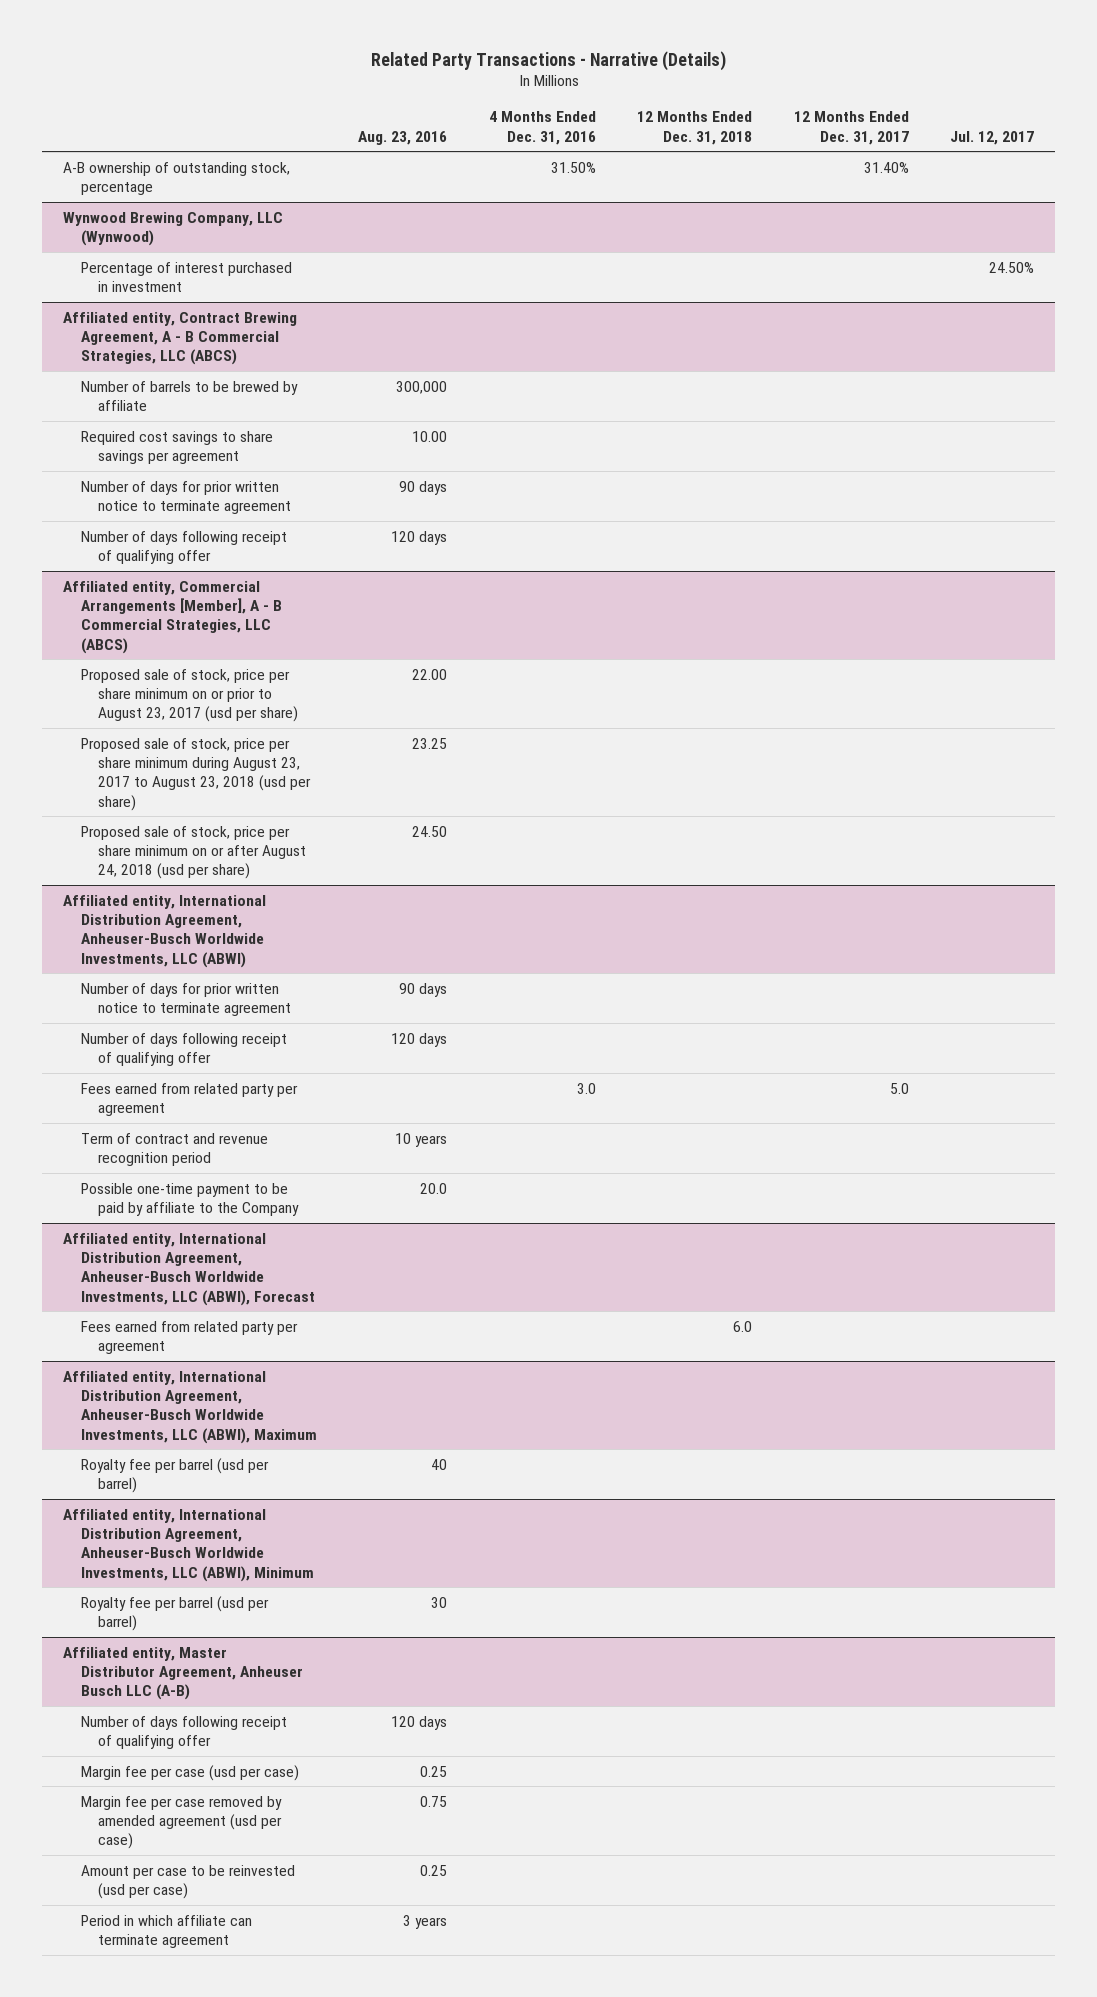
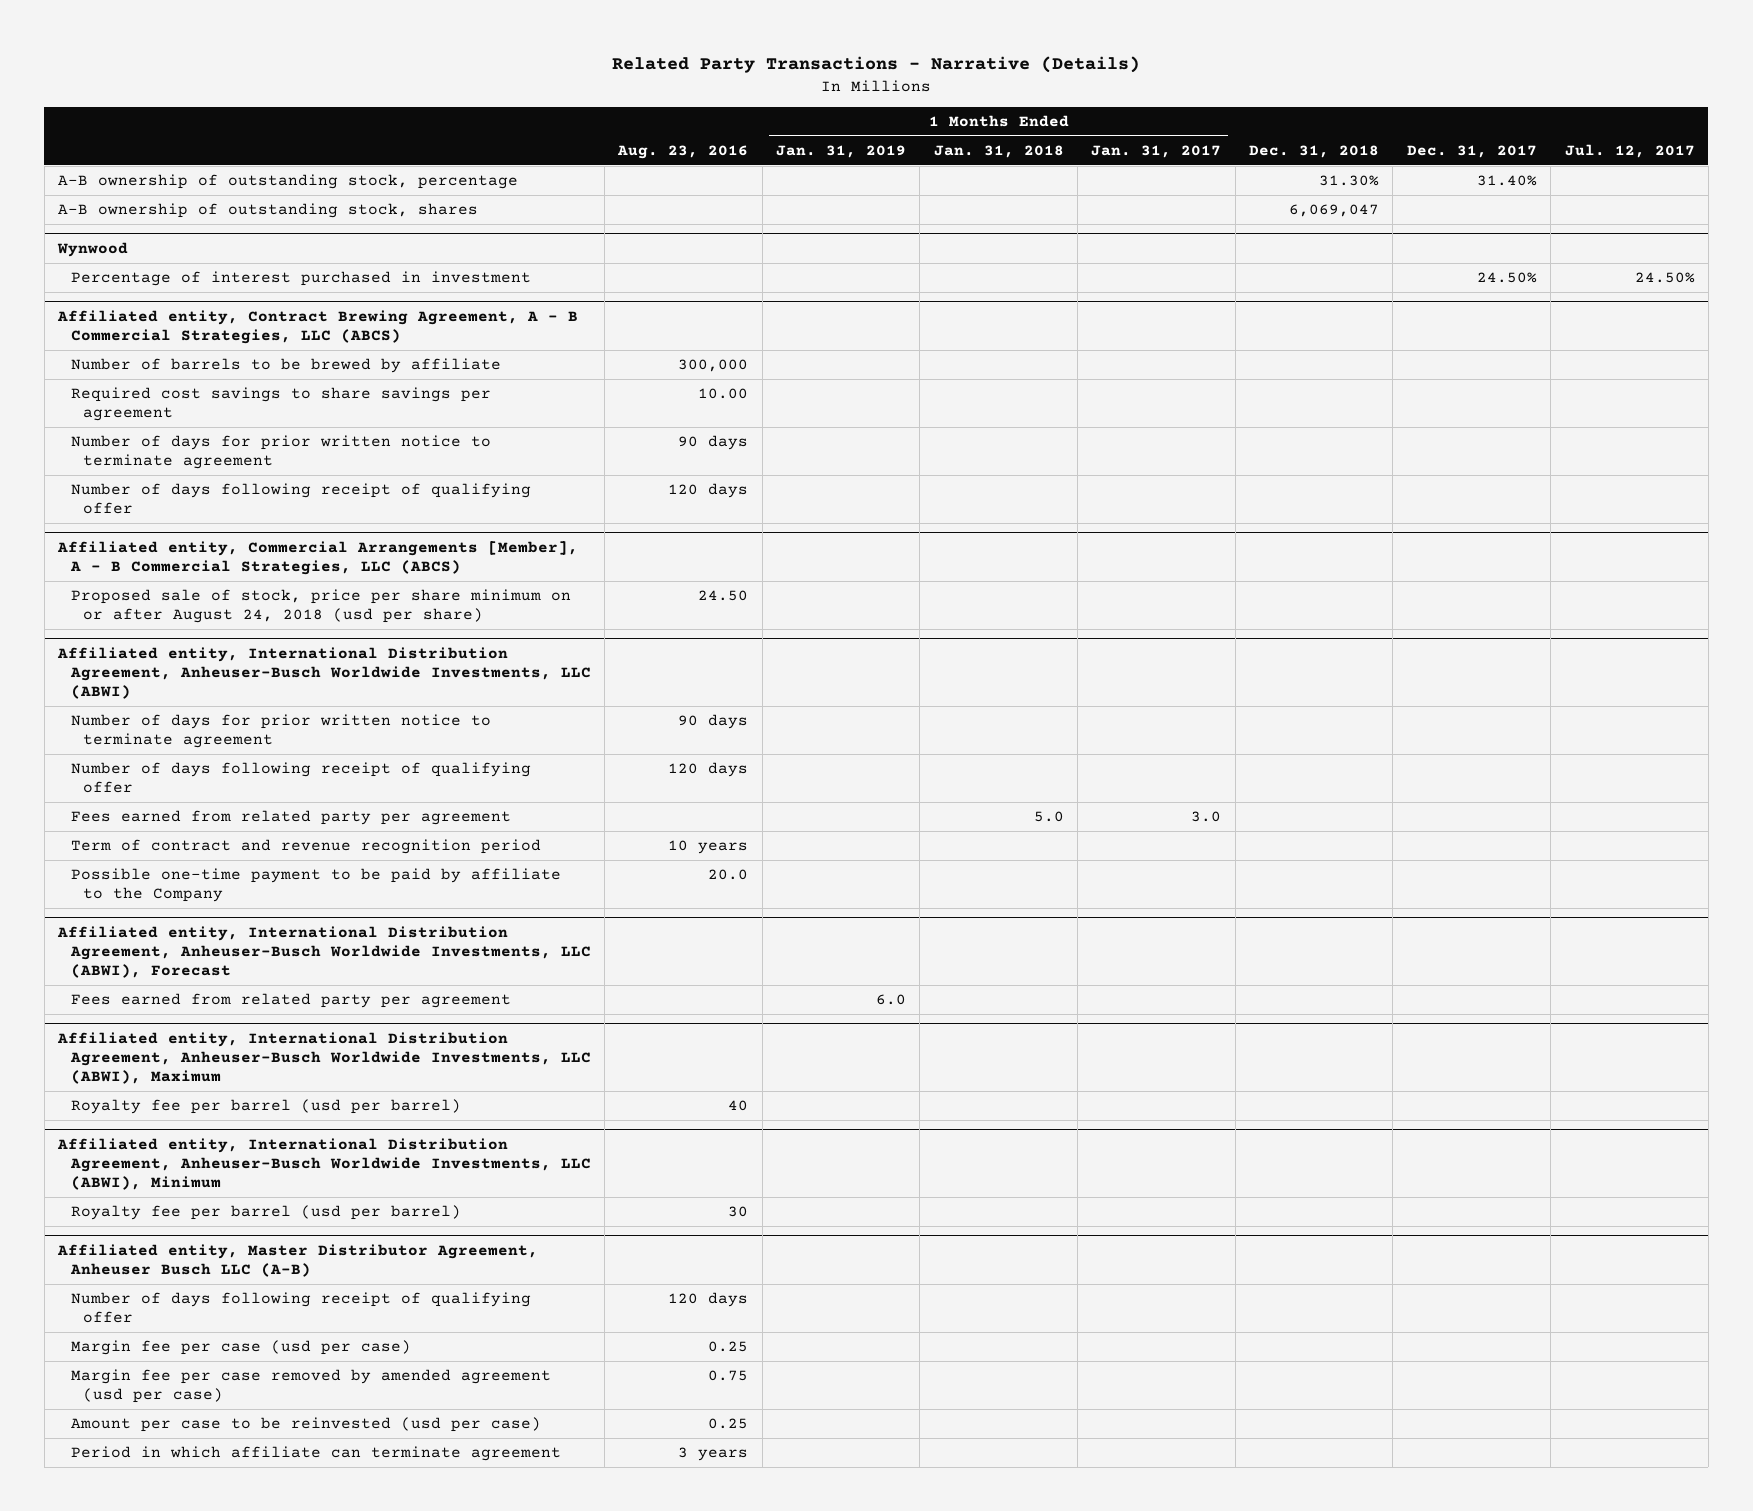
- | Aug. 23, 2016 | 4 Months Ended Dec. 31, 2016 | 12 Months Ended Dec. 31, 2018 | 12 Months Ended Dec. 31, 2017 | Jul. 12, 2017
+ | Aug. 23, 2016 | 1 Months Ended Jan. 31, 2019 | 1 Months Ended Jan. 31, 2018 | 1 Months Ended Jan. 31, 2017 | Dec. 31, 2018 | Dec. 31, 2017 | Jul. 12, 2017
- Wynwood Brewing Company, LLC (Wynwood)
+ A-B ownership of outstanding stock, shares | | | | | 6,069,047 | |
+ Wynwood
@ Affiliated entity, Commercial Arrangements [Member], A - B Commercial Strategies, LLC (ABCS)
- Proposed sale of stock, price per share minimum on or prior to August 23, 2017 (usd per share) | 22.00 | | | |
- Proposed sale of stock, price per share minimum during August 23, 2017 to August 23, 2018 (usd per share) | 23.25 | | | |

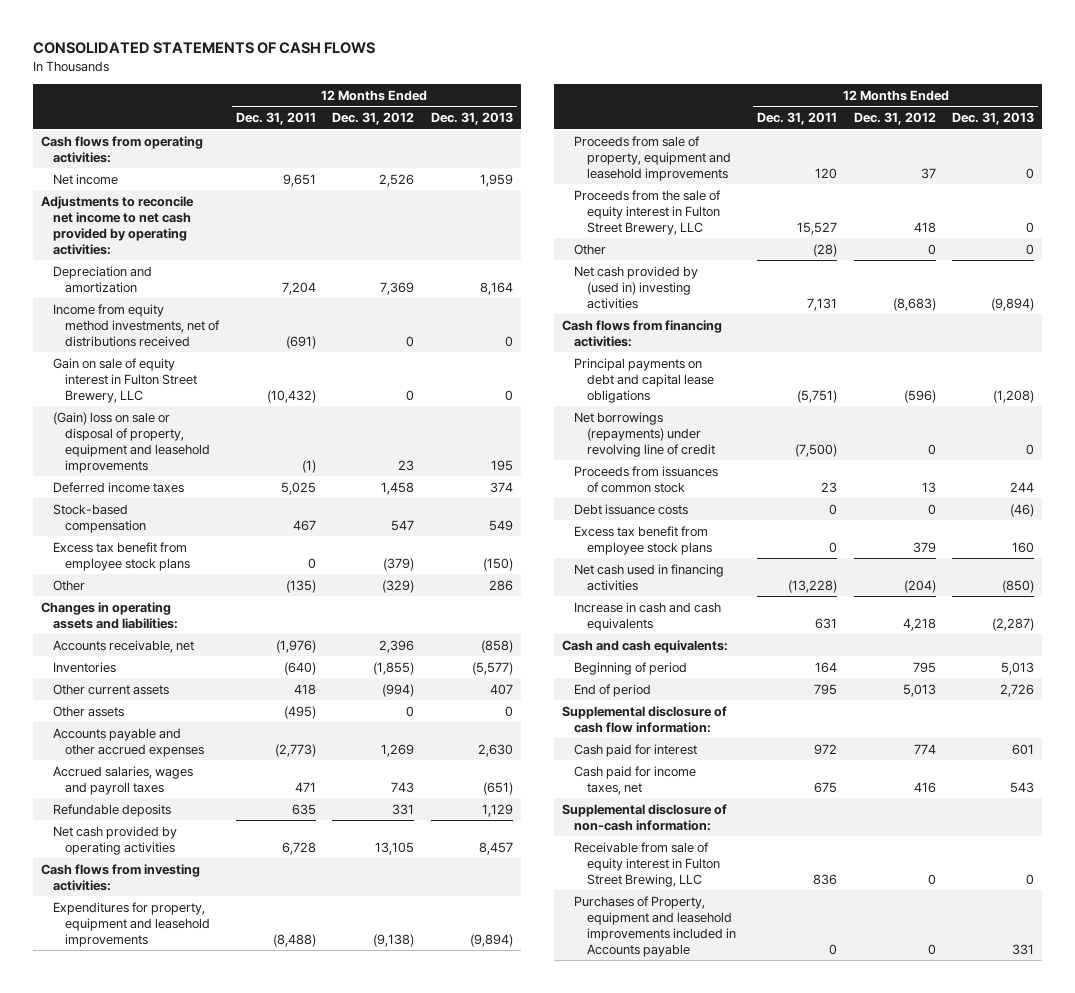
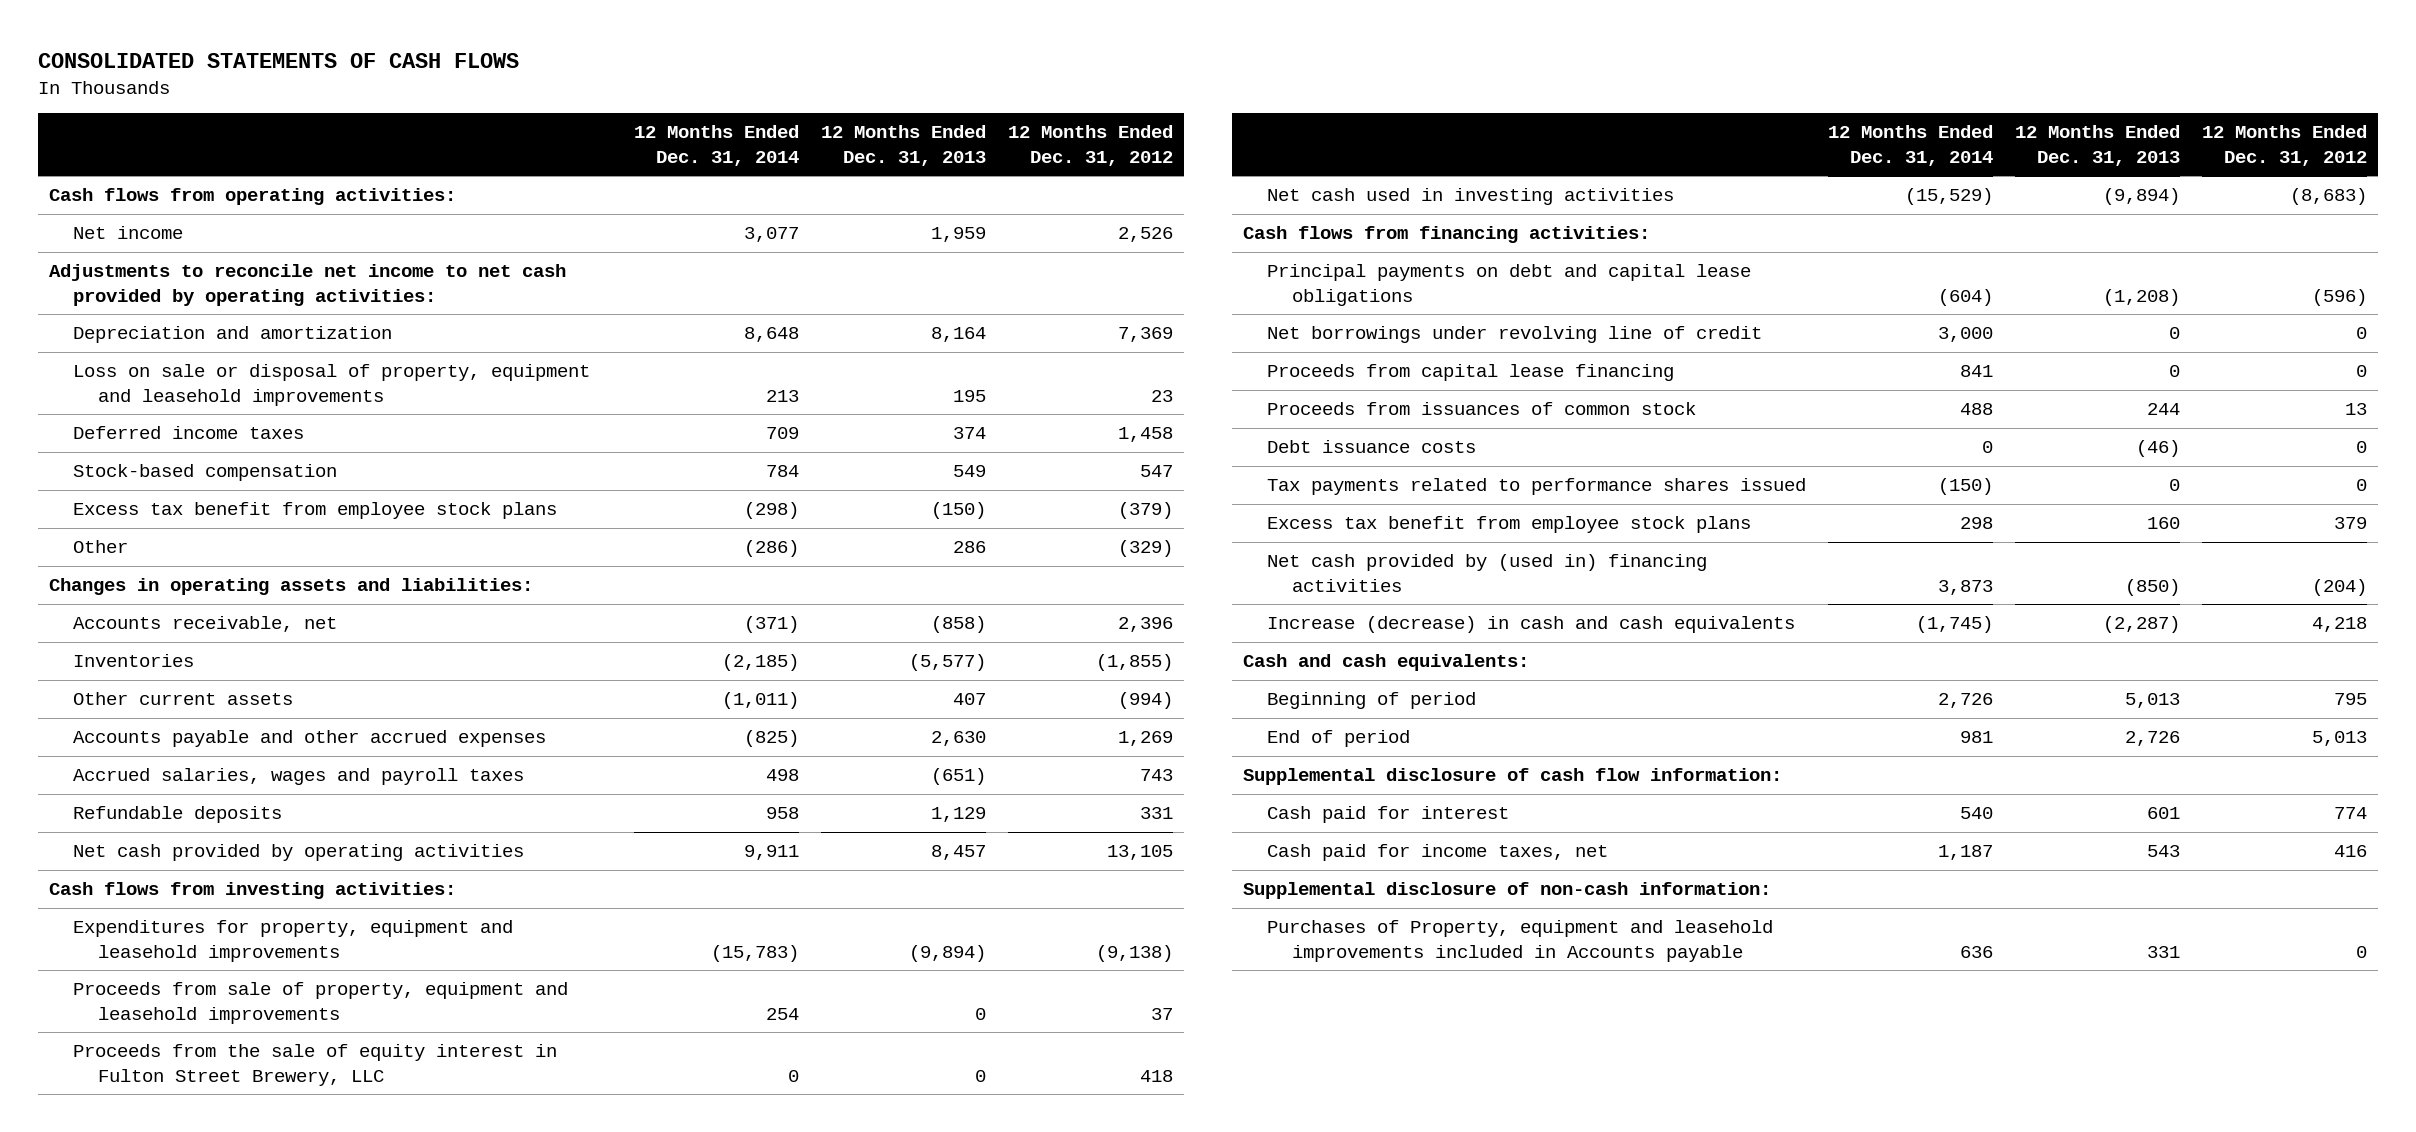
- | 12 Months Ended Dec. 31, 2011 | 12 Months Ended Dec. 31, 2012 | 12 Months Ended Dec. 31, 2013
+ | 12 Months Ended Dec. 31, 2014 | 12 Months Ended Dec. 31, 2013 | 12 Months Ended Dec. 31, 2012
- Income from equity method investments, net of distributions received | (691) | 0 | 0
- Gain on sale of equity interest in Fulton Street Brewery, LLC | (10,432) | 0 | 0
- (Gain) loss on sale or disposal of property, equipment and leasehold improvements | (1) | 23 | 195
+ Loss on sale or disposal of property, equipment and leasehold improvements | 213 | 195 | 23
- Other assets | (495) | 0 | 0
- Other | (28) | 0 | 0
- Net cash provided by (used in) investing activities | 7,131 | (8,683) | (9,894)
+ Net cash used in investing activities | (15,529) | (9,894) | (8,683)
- Net borrowings (repayments) under revolving line of credit | (7,500) | 0 | 0
+ Net borrowings under revolving line of credit | 3,000 | 0 | 0
+ Proceeds from capital lease financing | 841 | 0 | 0
+ Tax payments related to performance shares issued | (150) | 0 | 0
- Net cash used in financing activities | (13,228) | (204) | (850)
- Increase in cash and cash equivalents | 631 | 4,218 | (2,287)
+ Net cash provided by (used in) financing activities | 3,873 | (850) | (204)
+ Increase (decrease) in cash and cash equivalents | (1,745) | (2,287) | 4,218
- Receivable from sale of equity interest in Fulton Street Brewing, LLC | 836 | 0 | 0

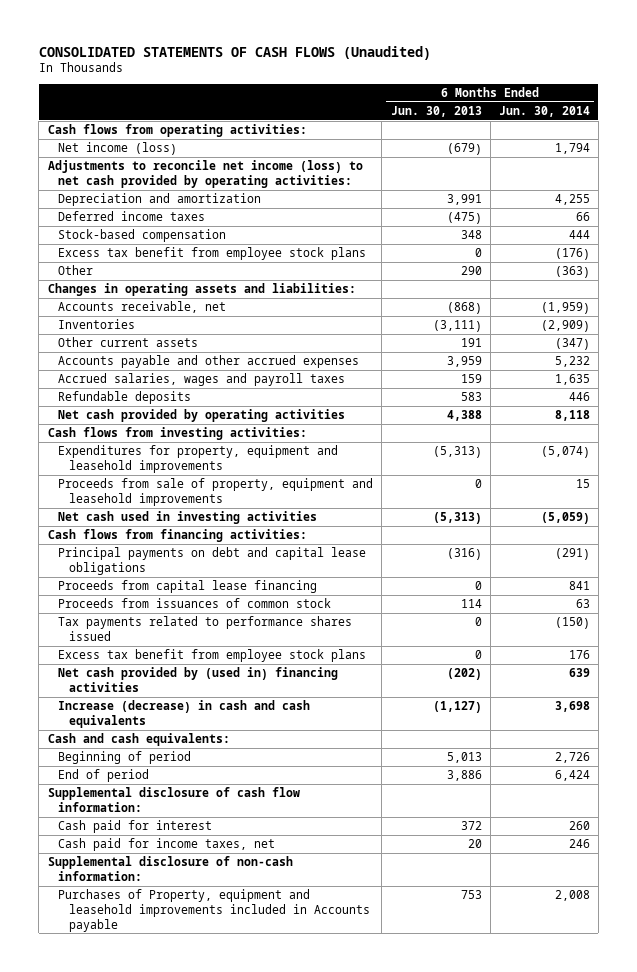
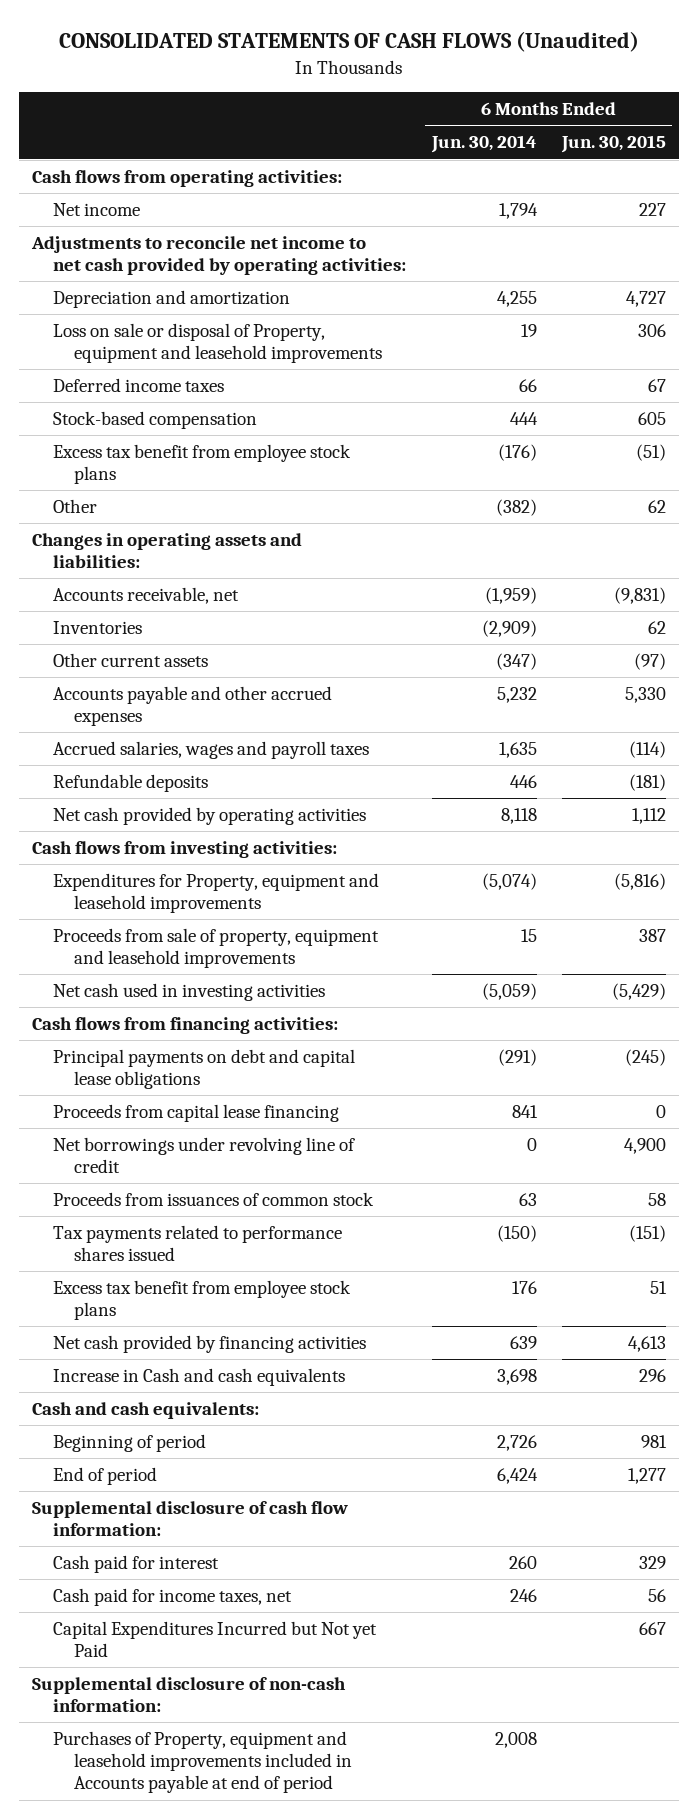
- | 6 Months Ended Jun. 30, 2013 | 6 Months Ended Jun. 30, 2014
+ | 6 Months Ended Jun. 30, 2014 | 6 Months Ended Jun. 30, 2015
- Net income (loss) | (679) | 1,794
- Adjustments to reconcile net income (loss) to net cash provided by operating activities:
+ Net income | 1,794 | 227
+ Adjustments to reconcile net income to net cash provided by operating activities:
+ Loss on sale or disposal of Property, equipment and leasehold improvements | 19 | 306
- Other | 290 | (363)
+ Other | (382) | 62
- Expenditures for property, equipment and leasehold improvements | (5,313) | (5,074)
+ Expenditures for Property, equipment and leasehold improvements | (5,074) | (5,816)
+ Net borrowings under revolving line of credit | 0 | 4,900
- Net cash provided by (used in) financing activities | (202) | 639
- Increase (decrease) in cash and cash equivalents | (1,127) | 3,698
+ Net cash provided by financing activities | 639 | 4,613
+ Increase in Cash and cash equivalents | 3,698 | 296
+ Capital Expenditures Incurred but Not yet Paid | | 667
- Purchases of Property, equipment and leasehold improvements included in Accounts payable | 753 | 2,008
+ Purchases of Property, equipment and leasehold improvements included in Accounts payable at end of period | 2,008 |

